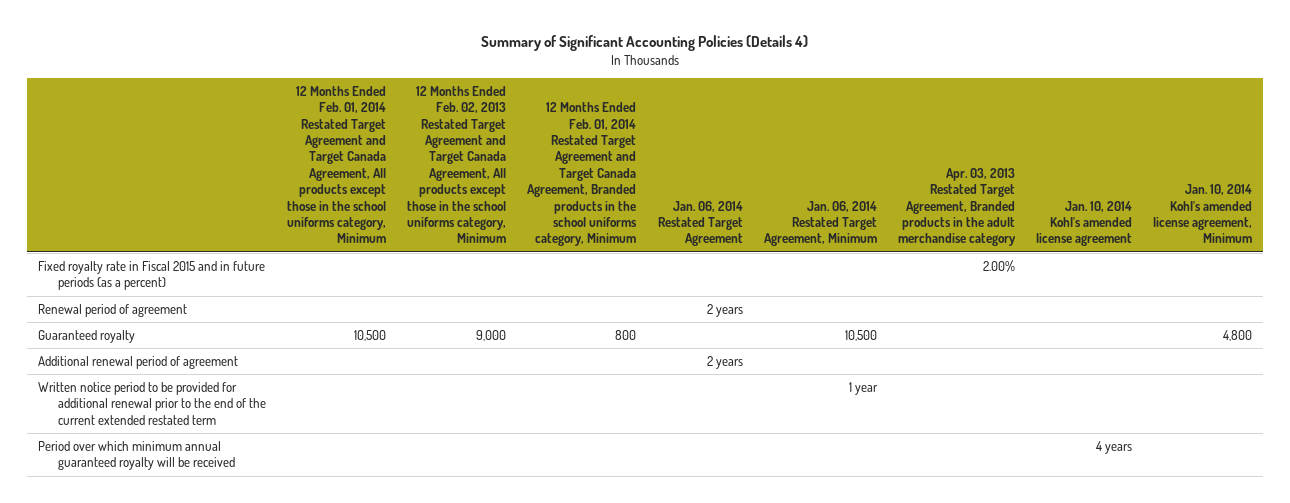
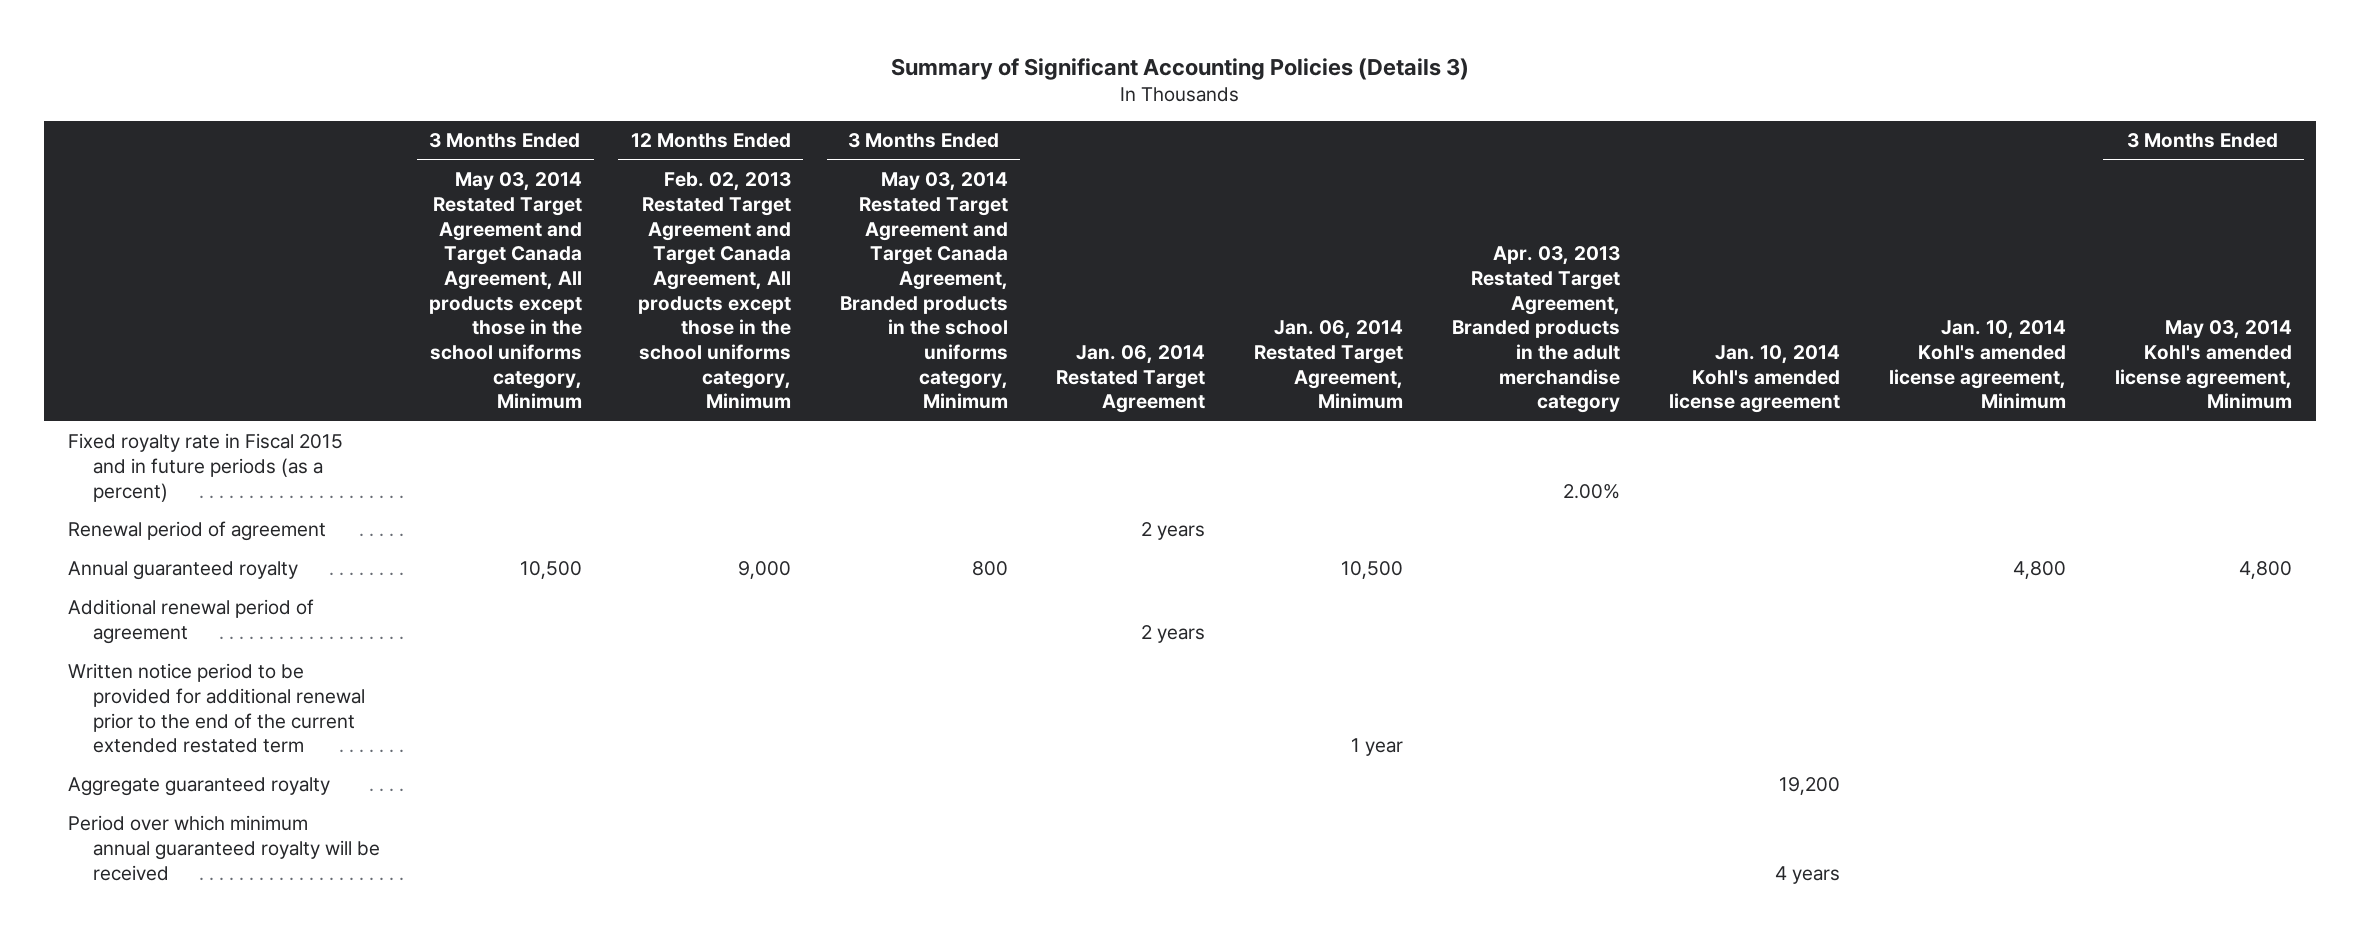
- Summary of Significant Accounting Policies (Details 4)
+ Summary of Significant Accounting Policies (Details 3)
- | 12 Months Ended Feb. 01, 2014 Restated Target Agreement and Target Canada Agreement, All products except those in the school uniforms category, Minimum | 12 Months Ended Feb. 02, 2013 Restated Target Agreement and Target Canada Agreement, All products except those in the school uniforms category, Minimum | 12 Months Ended Feb. 01, 2014 Restated Target Agreement and Target Canada Agreement, Branded products in the school uniforms category, Minimum | Jan. 06, 2014 Restated Target Agreement | Jan. 06, 2014 Restated Target Agreement, Minimum | Apr. 03, 2013 Restated Target Agreement, Branded products in the adult merchandise category | Jan. 10, 2014 Kohl's amended license agreement | Jan. 10, 2014 Kohl's amended license agreement, Minimum
+ | 3 Months Ended May 03, 2014 Restated Target Agreement and Target Canada Agreement, All products except those in the school uniforms category, Minimum | 12 Months Ended Feb. 02, 2013 Restated Target Agreement and Target Canada Agreement, All products except those in the school uniforms category, Minimum | 3 Months Ended May 03, 2014 Restated Target Agreement and Target Canada Agreement, Branded products in the school uniforms category, Minimum | Jan. 06, 2014 Restated Target Agreement | Jan. 06, 2014 Restated Target Agreement, Minimum | Apr. 03, 2013 Restated Target Agreement, Branded products in the adult merchandise category | Jan. 10, 2014 Kohl's amended license agreement | Jan. 10, 2014 Kohl's amended license agreement, Minimum | 3 Months Ended May 03, 2014 Kohl's amended license agreement, Minimum
- Guaranteed royalty | 10,500 | 9,000 | 800 | | 10,500 | | | 4,800
+ Annual guaranteed royalty | 10,500 | 9,000 | 800 | | 10,500 | | | 4,800 | 4,800
+ Aggregate guaranteed royalty | | | | | | | 19,200 | |

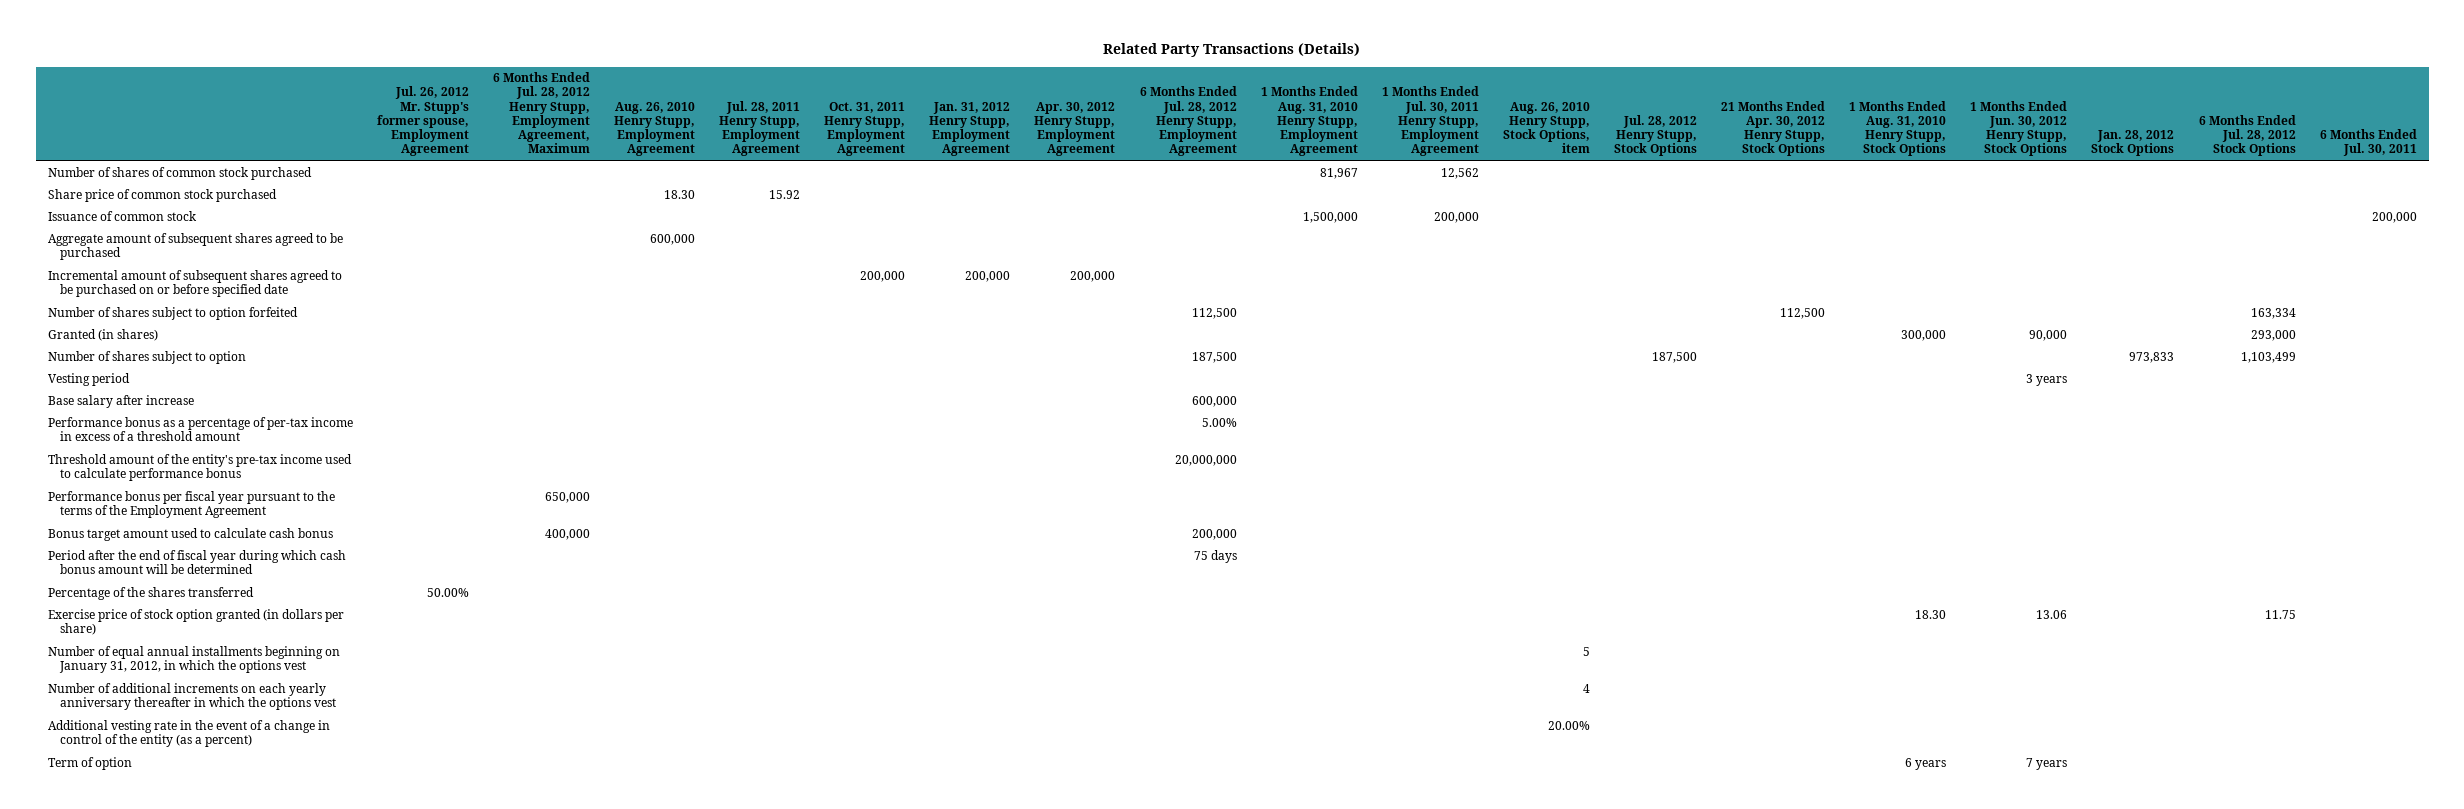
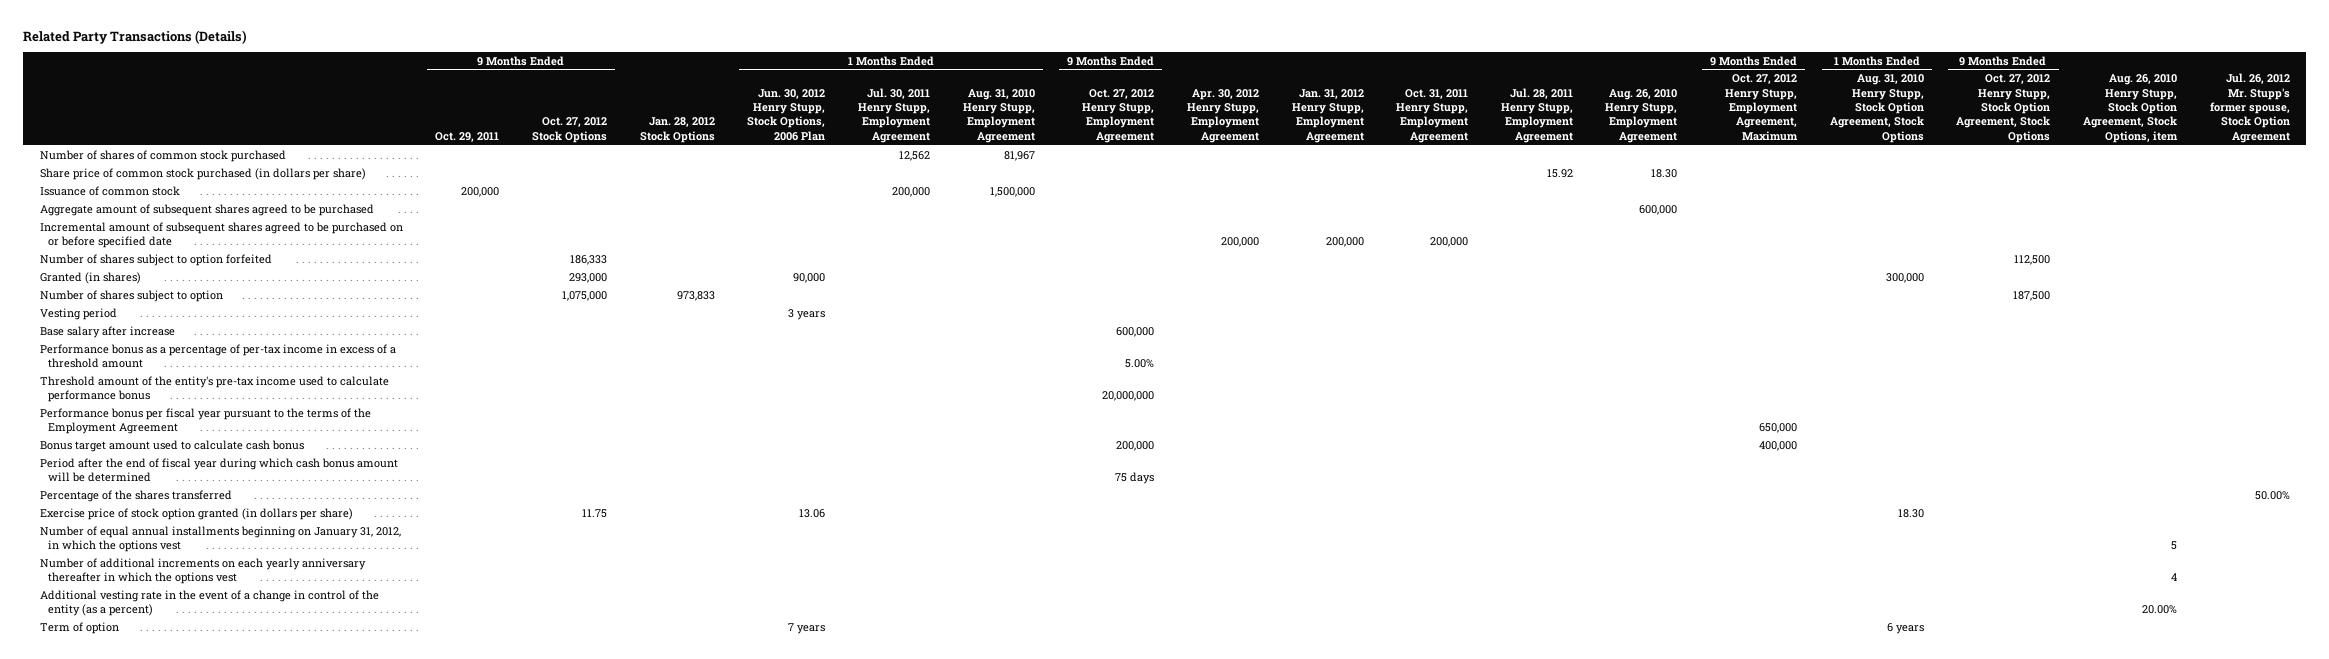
- | Jul. 26, 2012 Mr. Stupp's former spouse, Employment Agreement | 6 Months Ended Jul. 28, 2012 Henry Stupp, Employment Agreement, Maximum | Aug. 26, 2010 Henry Stupp, Employment Agreement | Jul. 28, 2011 Henry Stupp, Employment Agreement | Oct. 31, 2011 Henry Stupp, Employment Agreement | Jan. 31, 2012 Henry Stupp, Employment Agreement | Apr. 30, 2012 Henry Stupp, Employment Agreement | 6 Months Ended Jul. 28, 2012 Henry Stupp, Employment Agreement | 1 Months Ended Aug. 31, 2010 Henry Stupp, Employment Agreement | 1 Months Ended Jul. 30, 2011 Henry Stupp, Employment Agreement | Aug. 26, 2010 Henry Stupp, Stock Options, item | Jul. 28, 2012 Henry Stupp, Stock Options | 21 Months Ended Apr. 30, 2012 Henry Stupp, Stock Options | 1 Months Ended Aug. 31, 2010 Henry Stupp, Stock Options | 1 Months Ended Jun. 30, 2012 Henry Stupp, Stock Options | Jan. 28, 2012 Stock Options | 6 Months Ended Jul. 28, 2012 Stock Options | 6 Months Ended Jul. 30, 2011
+ | 9 Months Ended Oct. 29, 2011 | 9 Months Ended Oct. 27, 2012 Stock Options | Jan. 28, 2012 Stock Options | 1 Months Ended Jun. 30, 2012 Henry Stupp, Stock Options, 2006 Plan | 1 Months Ended Jul. 30, 2011 Henry Stupp, Employment Agreement | 1 Months Ended Aug. 31, 2010 Henry Stupp, Employment Agreement | 9 Months Ended Oct. 27, 2012 Henry Stupp, Employment Agreement | Apr. 30, 2012 Henry Stupp, Employment Agreement | Jan. 31, 2012 Henry Stupp, Employment Agreement | Oct. 31, 2011 Henry Stupp, Employment Agreement | Jul. 28, 2011 Henry Stupp, Employment Agreement | Aug. 26, 2010 Henry Stupp, Employment Agreement | 9 Months Ended Oct. 27, 2012 Henry Stupp, Employment Agreement, Maximum | 1 Months Ended Aug. 31, 2010 Henry Stupp, Stock Option Agreement, Stock Options | 9 Months Ended Oct. 27, 2012 Henry Stupp, Stock Option Agreement, Stock Options | Aug. 26, 2010 Henry Stupp, Stock Option Agreement, Stock Options, item | Jul. 26, 2012 Mr. Stupp's former spouse, Stock Option Agreement
- Share price of common stock purchased | | | 18.30 | 15.92 | | | | | | | | | | | | | |
+ Share price of common stock purchased (in dollars per share) | | | | | | | | | | | 15.92 | 18.30 | | | | |

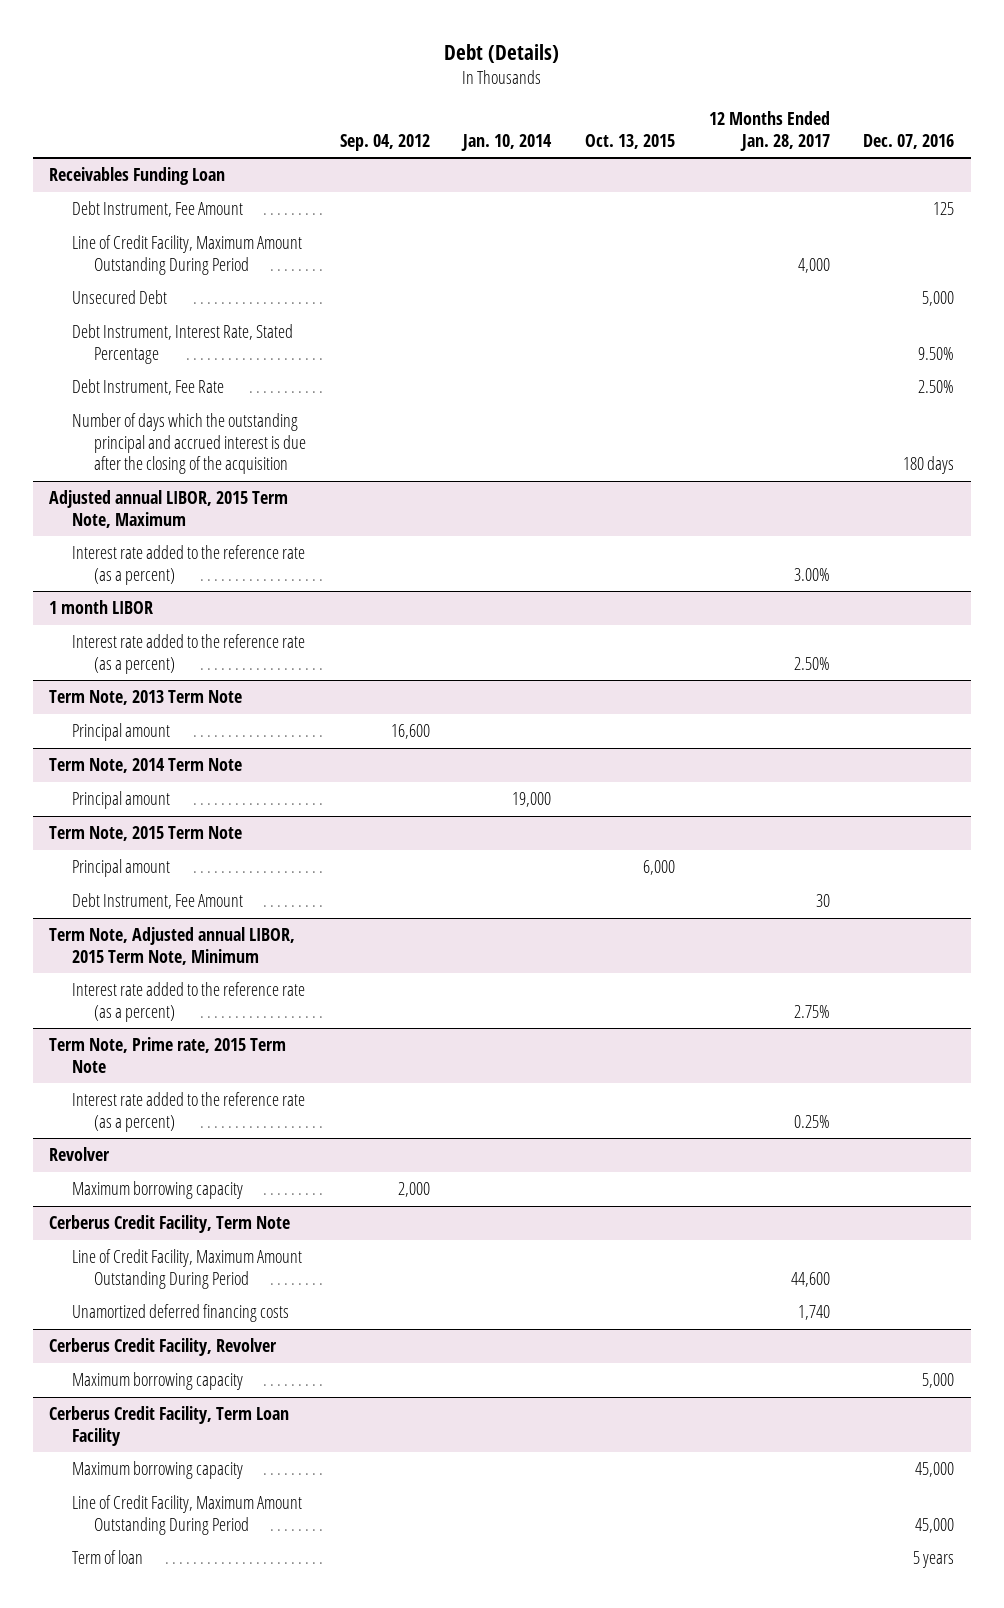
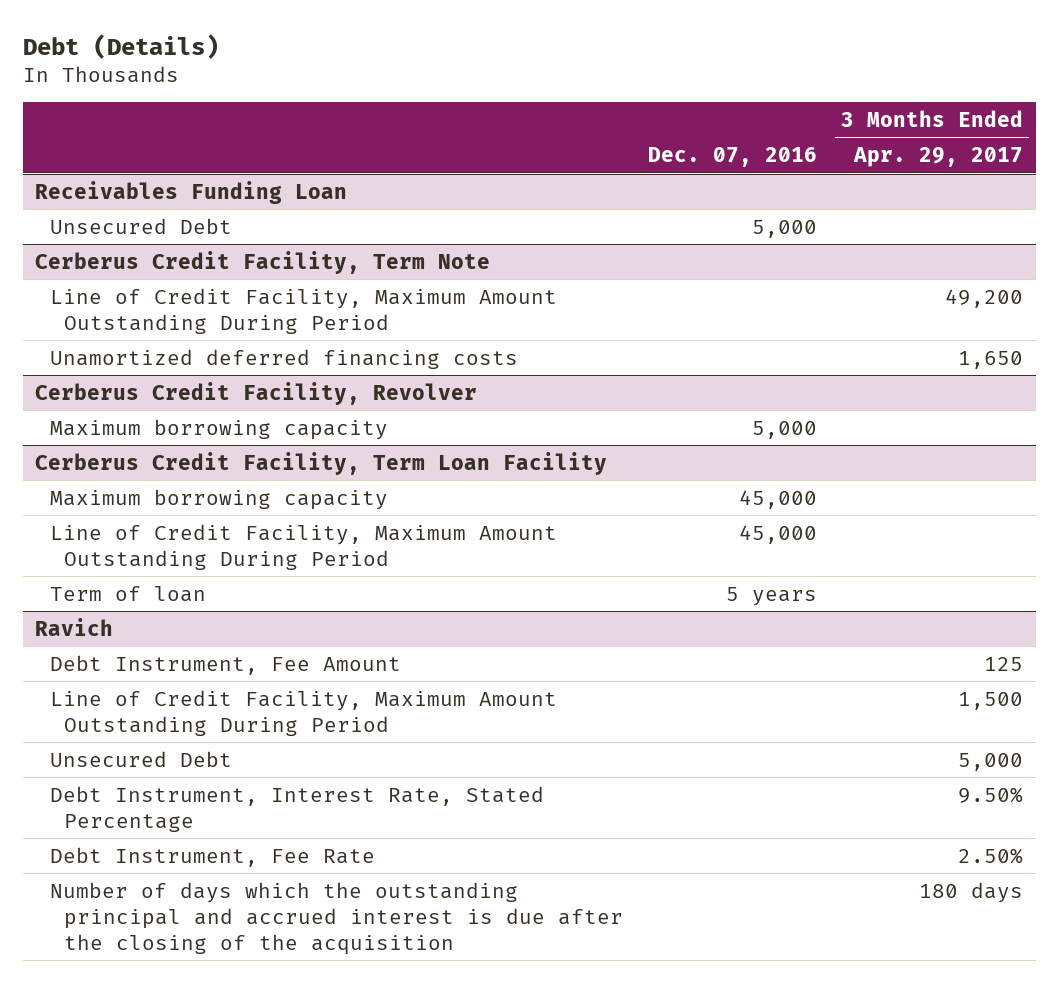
- | Sep. 04, 2012 | Jan. 10, 2014 | Oct. 13, 2015 | 12 Months Ended Jan. 28, 2017 | Dec. 07, 2016
+ | Dec. 07, 2016 | 3 Months Ended Apr. 29, 2017
@ Receivables Funding Loan
- Debt Instrument, Fee Amount | | | | | 125
- Line of Credit Facility, Maximum Amount Outstanding During Period | | | | 4,000 |
- Debt Instrument, Interest Rate, Stated Percentage | | | | | 9.50%
- Debt Instrument, Fee Rate | | | | | 2.50%
- Number of days which the outstanding principal and accrued interest is due after the closing of the acquisition | | | | | 180 days
- Adjusted annual LIBOR, 2015 Term Note, Maximum
- Interest rate added to the reference rate (as a percent) | | | | 3.00% |
- 1 month LIBOR
- Interest rate added to the reference rate (as a percent) | | | | 2.50% |
- Term Note, 2013 Term Note
- Principal amount | 16,600 | | | |
- Term Note, 2014 Term Note
- Principal amount | | 19,000 | | |
- Term Note, 2015 Term Note
- Principal amount | | | 6,000 | |
- Debt Instrument, Fee Amount | | | | 30 |
- Term Note, Adjusted annual LIBOR, 2015 Term Note, Minimum
- Interest rate added to the reference rate (as a percent) | | | | 2.75% |
- Term Note, Prime rate, 2015 Term Note
- Interest rate added to the reference rate (as a percent) | | | | 0.25% |
- Revolver
- Maximum borrowing capacity | 2,000 | | | |
+ Ravich
+ Debt Instrument, Fee Amount | | 125
+ Line of Credit Facility, Maximum Amount Outstanding During Period | | 1,500
+ Unsecured Debt | | 5,000
+ Debt Instrument, Interest Rate, Stated Percentage | | 9.50%
+ Debt Instrument, Fee Rate | | 2.50%
+ Number of days which the outstanding principal and accrued interest is due after the closing of the acquisition | | 180 days

